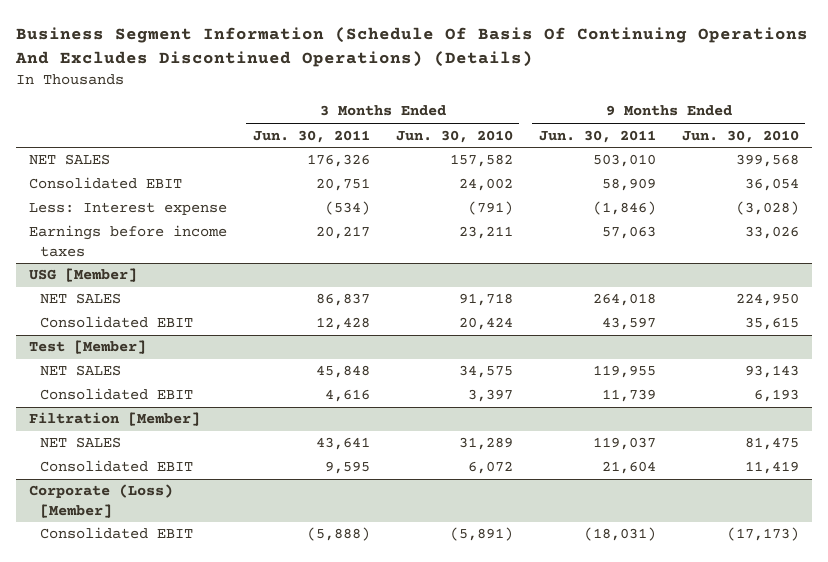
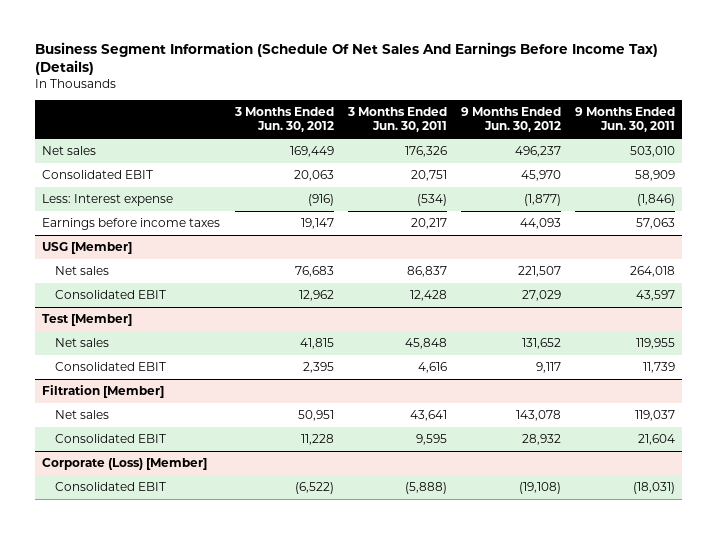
- Business Segment Information (Schedule Of Basis Of Continuing Operations And Excludes Discontinued Operations) (Details)
+ Business Segment Information (Schedule Of Net Sales And Earnings Before Income Tax) (Details)
- | 3 Months Ended Jun. 30, 2011 | 3 Months Ended Jun. 30, 2010 | 9 Months Ended Jun. 30, 2011 | 9 Months Ended Jun. 30, 2010
+ | 3 Months Ended Jun. 30, 2012 | 3 Months Ended Jun. 30, 2011 | 9 Months Ended Jun. 30, 2012 | 9 Months Ended Jun. 30, 2011
- NET SALES | 176,326 | 157,582 | 503,010 | 399,568
+ Net sales | 169,449 | 176,326 | 496,237 | 503,010
@ USG [Member]
- NET SALES | 86,837 | 91,718 | 264,018 | 224,950
+ Net sales | 76,683 | 86,837 | 221,507 | 264,018
@ Test [Member]
- NET SALES | 45,848 | 34,575 | 119,955 | 93,143
+ Net sales | 41,815 | 45,848 | 131,652 | 119,955
@ Filtration [Member]
- NET SALES | 43,641 | 31,289 | 119,037 | 81,475
+ Net sales | 50,951 | 43,641 | 143,078 | 119,037

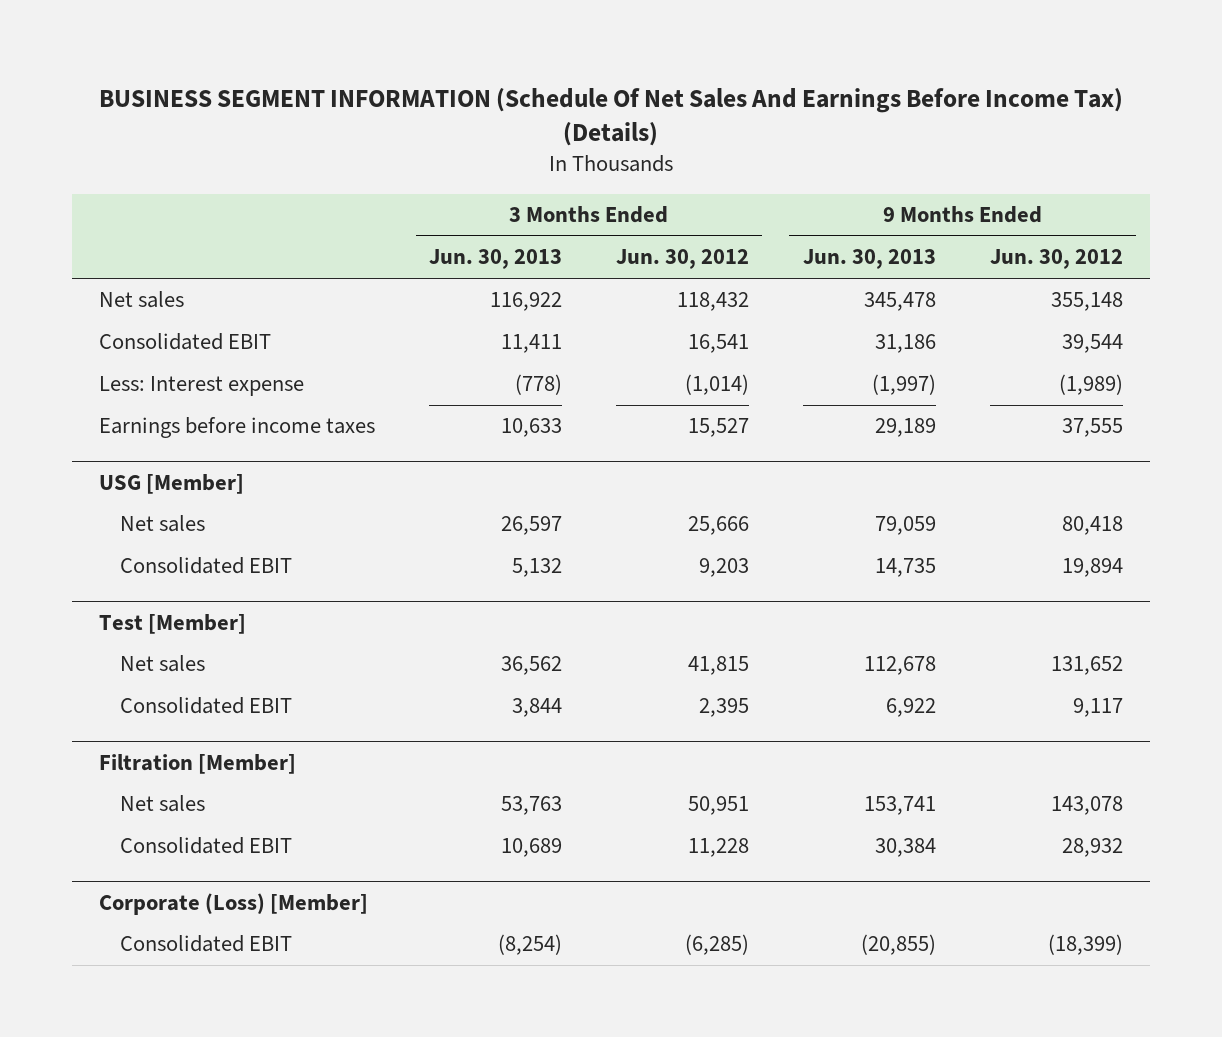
- Business Segment Information (Schedule Of Net Sales And Earnings Before Income Tax) (Details)
+ BUSINESS SEGMENT INFORMATION (Schedule Of Net Sales And Earnings Before Income Tax) (Details)
- | 3 Months Ended Jun. 30, 2012 | 3 Months Ended Jun. 30, 2011 | 9 Months Ended Jun. 30, 2012 | 9 Months Ended Jun. 30, 2011
+ | 3 Months Ended Jun. 30, 2013 | 3 Months Ended Jun. 30, 2012 | 9 Months Ended Jun. 30, 2013 | 9 Months Ended Jun. 30, 2012
- Net sales | 169,449 | 176,326 | 496,237 | 503,010
- Consolidated EBIT | 20,063 | 20,751 | 45,970 | 58,909
- Less: Interest expense | (916) | (534) | (1,877) | (1,846)
- Earnings before income taxes | 19,147 | 20,217 | 44,093 | 57,063
+ Net sales | 116,922 | 118,432 | 345,478 | 355,148
+ Consolidated EBIT | 11,411 | 16,541 | 31,186 | 39,544
+ Less: Interest expense | (778) | (1,014) | (1,997) | (1,989)
+ Earnings before income taxes | 10,633 | 15,527 | 29,189 | 37,555
@ USG [Member]
- Net sales | 76,683 | 86,837 | 221,507 | 264,018
- Consolidated EBIT | 12,962 | 12,428 | 27,029 | 43,597
+ Net sales | 26,597 | 25,666 | 79,059 | 80,418
+ Consolidated EBIT | 5,132 | 9,203 | 14,735 | 19,894
@ Corporate (Loss) [Member]
- Consolidated EBIT | (6,522) | (5,888) | (19,108) | (18,031)
+ Consolidated EBIT | (8,254) | (6,285) | (20,855) | (18,399)

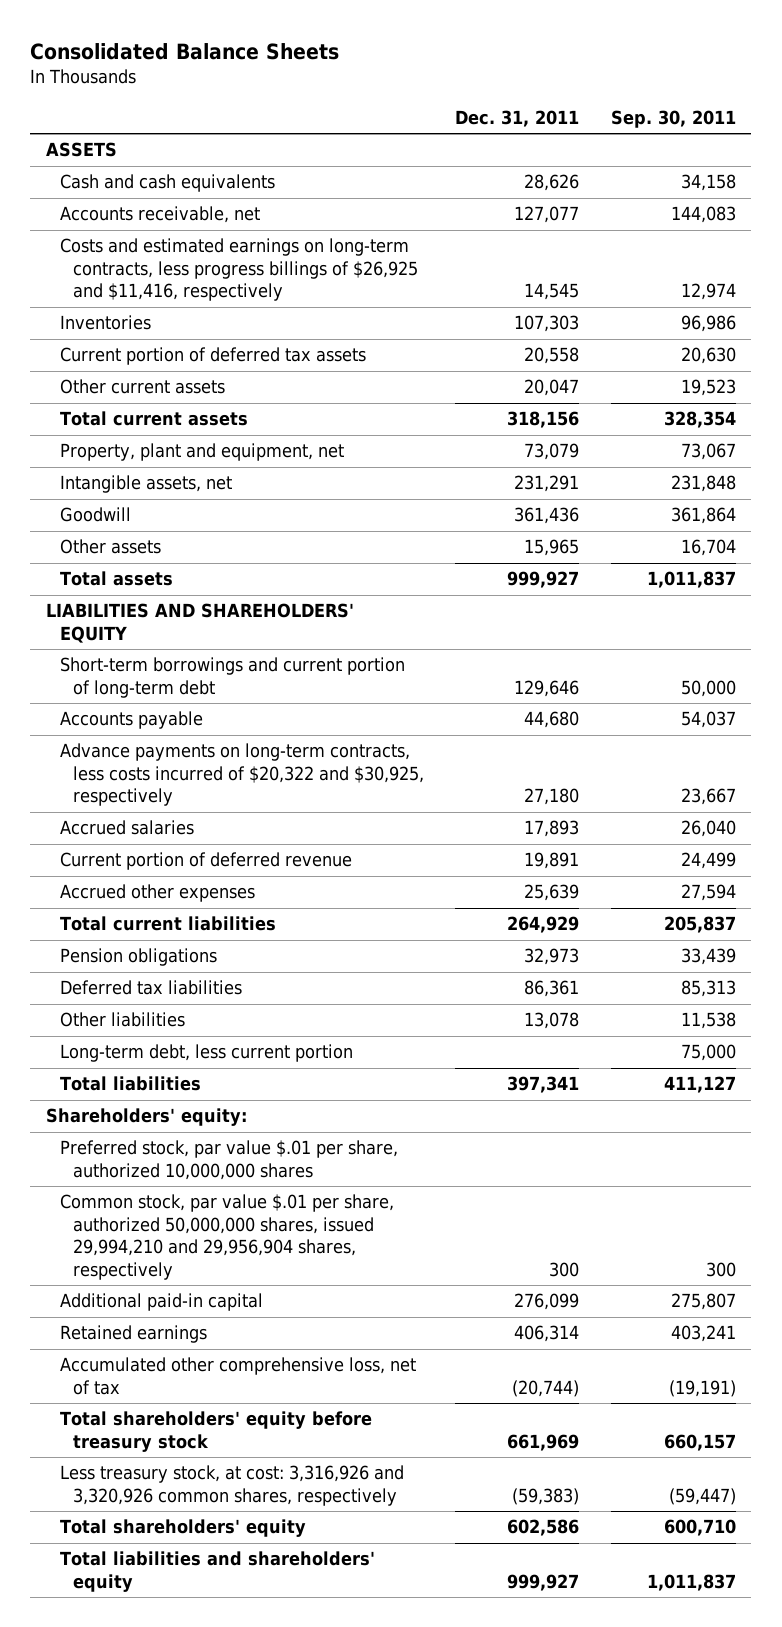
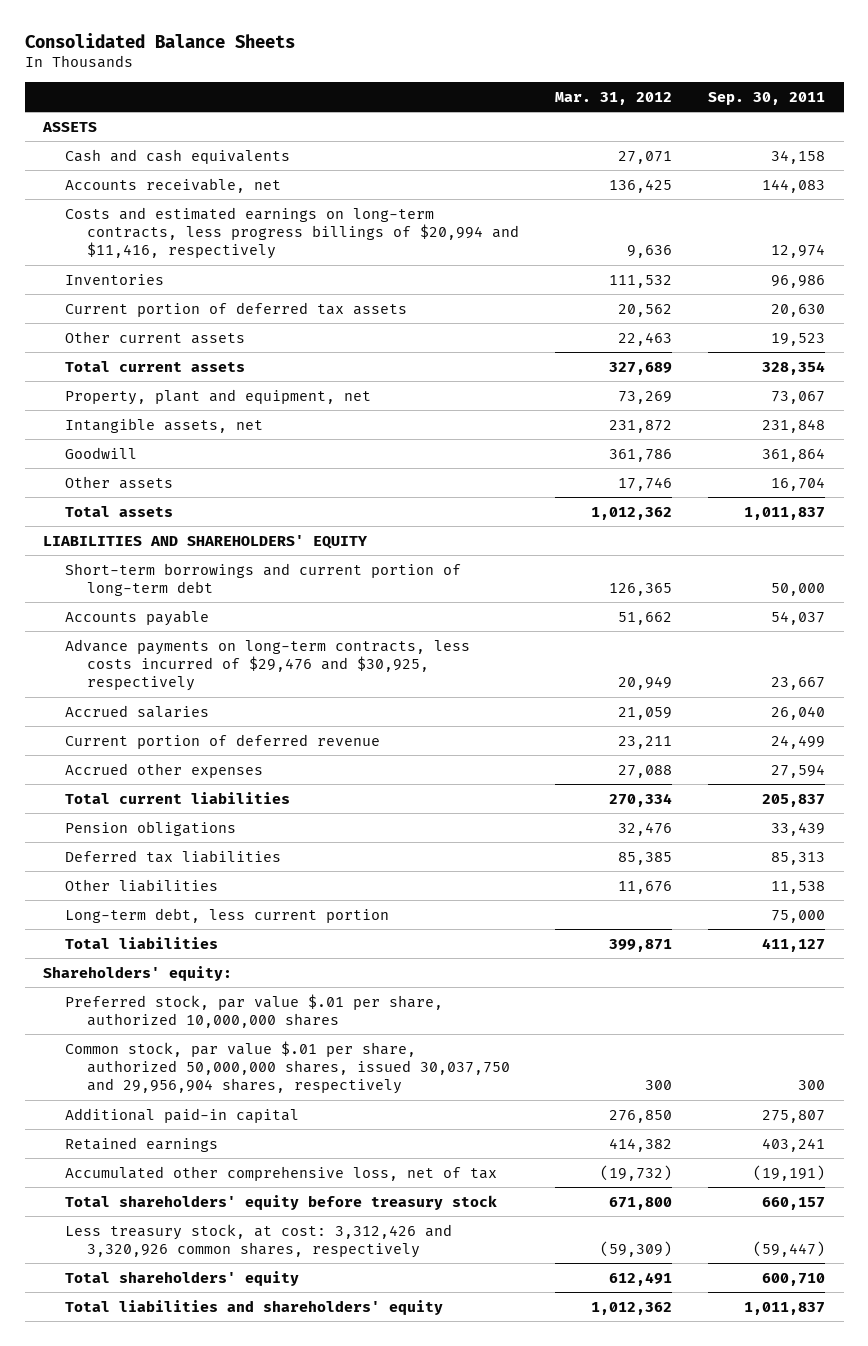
- | Dec. 31, 2011 | Sep. 30, 2011
+ | Mar. 31, 2012 | Sep. 30, 2011
- Costs and estimated earnings on long-term contracts, less progress billings of $26,925 and $11,416, respectively | 14,545 | 12,974
+ Costs and estimated earnings on long-term contracts, less progress billings of $20,994 and $11,416, respectively | 9,636 | 12,974
- Advance payments on long-term contracts, less costs incurred of $20,322 and $30,925, respectively | 27,180 | 23,667
+ Advance payments on long-term contracts, less costs incurred of $29,476 and $30,925, respectively | 20,949 | 23,667
- Common stock, par value $.01 per share, authorized 50,000,000 shares, issued 29,994,210 and 29,956,904 shares, respectively | 300 | 300
+ Common stock, par value $.01 per share, authorized 50,000,000 shares, issued 30,037,750 and 29,956,904 shares, respectively | 300 | 300
- Less treasury stock, at cost: 3,316,926 and 3,320,926 common shares, respectively | (59,383) | (59,447)
+ Less treasury stock, at cost: 3,312,426 and 3,320,926 common shares, respectively | (59,309) | (59,447)

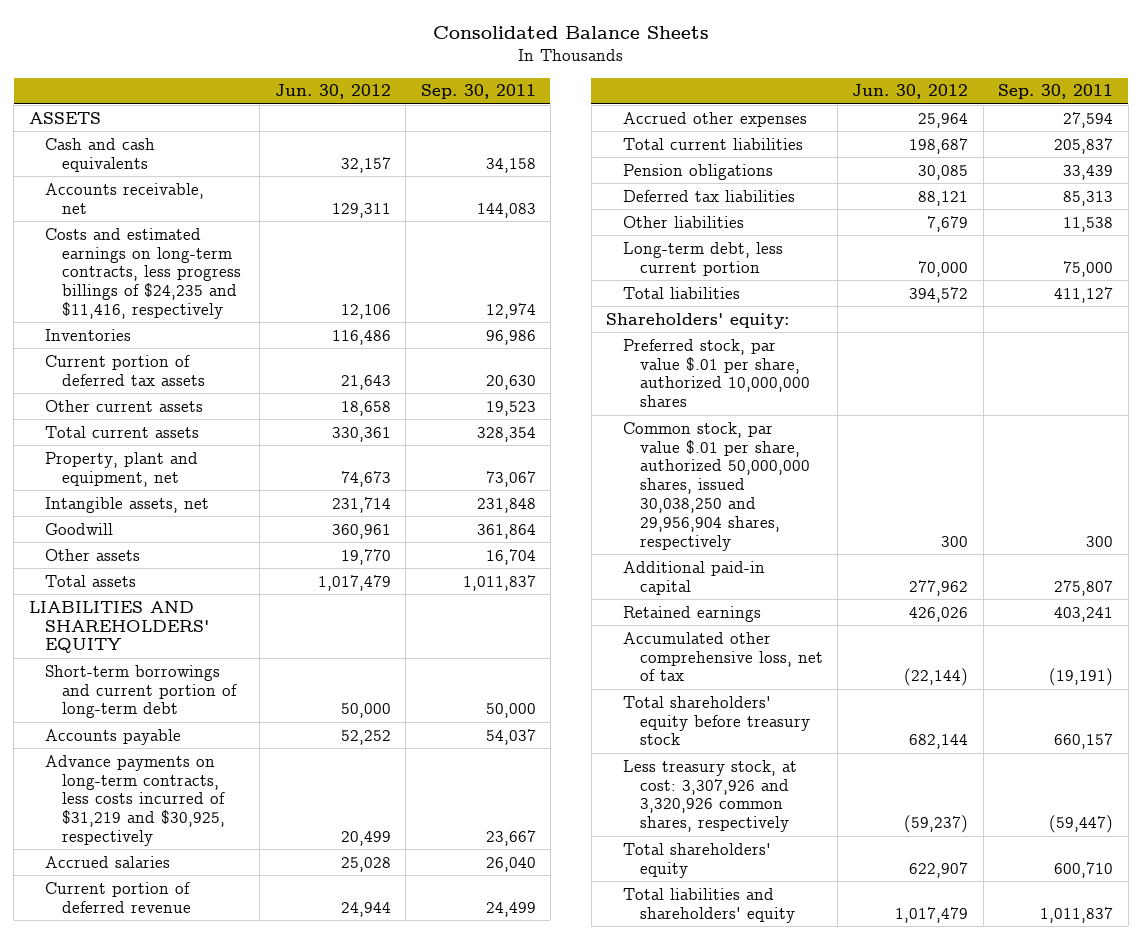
- | Mar. 31, 2012 | Sep. 30, 2011
+ | Jun. 30, 2012 | Sep. 30, 2011
- Costs and estimated earnings on long-term contracts, less progress billings of $20,994 and $11,416, respectively | 9,636 | 12,974
+ Costs and estimated earnings on long-term contracts, less progress billings of $24,235 and $11,416, respectively | 12,106 | 12,974
- Advance payments on long-term contracts, less costs incurred of $29,476 and $30,925, respectively | 20,949 | 23,667
+ Advance payments on long-term contracts, less costs incurred of $31,219 and $30,925, respectively | 20,499 | 23,667
- Common stock, par value $.01 per share, authorized 50,000,000 shares, issued 30,037,750 and 29,956,904 shares, respectively | 300 | 300
+ Common stock, par value $.01 per share, authorized 50,000,000 shares, issued 30,038,250 and 29,956,904 shares, respectively | 300 | 300
- Less treasury stock, at cost: 3,312,426 and 3,320,926 common shares, respectively | (59,309) | (59,447)
+ Less treasury stock, at cost: 3,307,926 and 3,320,926 common shares, respectively | (59,237) | (59,447)

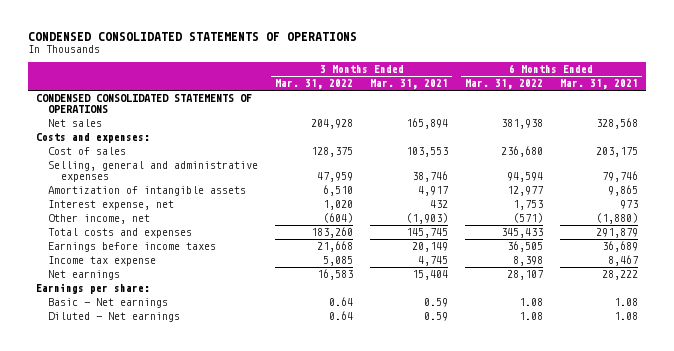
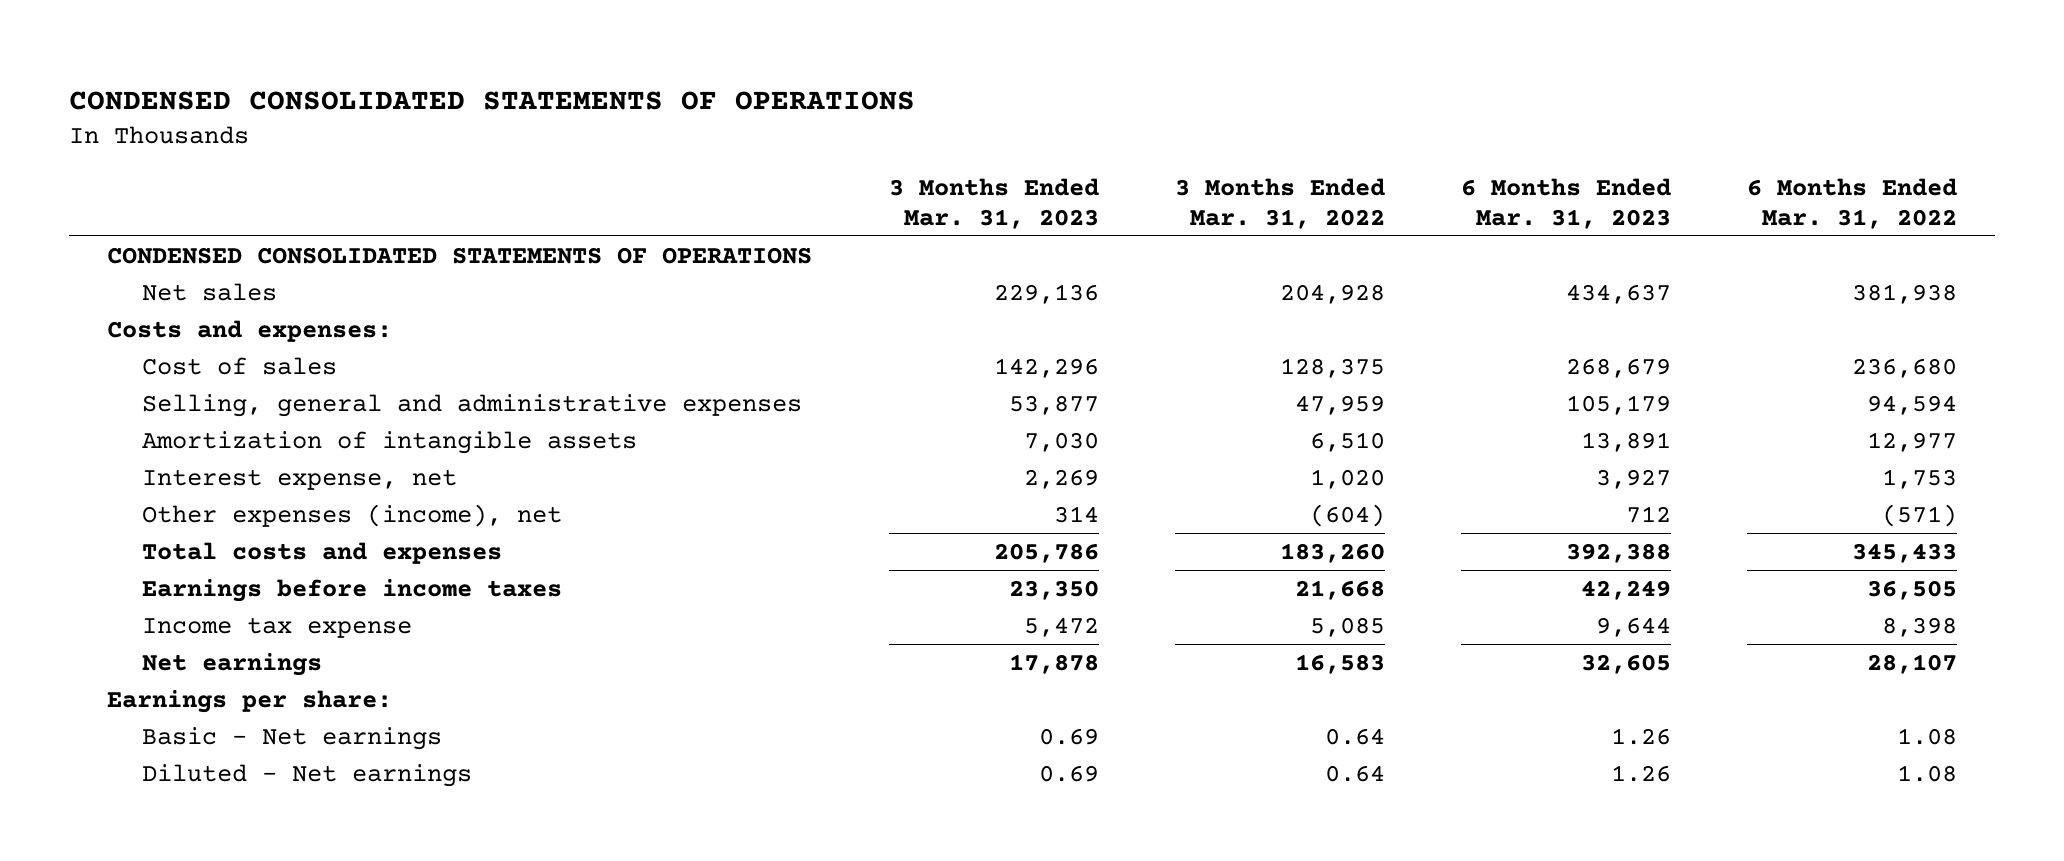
- | 3 Months Ended Mar. 31, 2022 | 3 Months Ended Mar. 31, 2021 | 6 Months Ended Mar. 31, 2022 | 6 Months Ended Mar. 31, 2021
+ | 3 Months Ended Mar. 31, 2023 | 3 Months Ended Mar. 31, 2022 | 6 Months Ended Mar. 31, 2023 | 6 Months Ended Mar. 31, 2022
- Other income, net | (604) | (1,903) | (571) | (1,880)
+ Other expenses (income), net | 314 | (604) | 712 | (571)

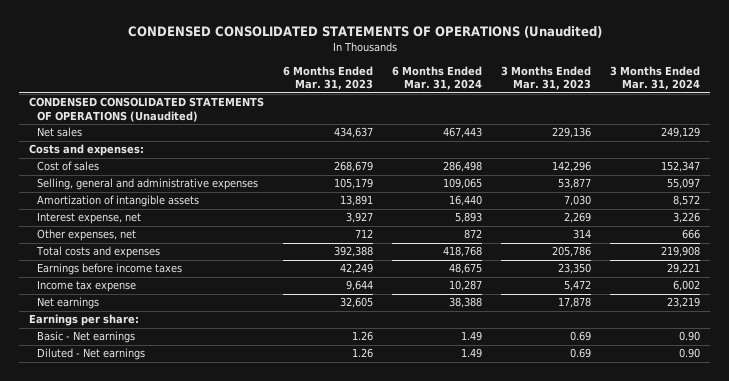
- CONDENSED CONSOLIDATED STATEMENTS OF OPERATIONS
+ CONDENSED CONSOLIDATED STATEMENTS OF OPERATIONS (Unaudited)
- | 3 Months Ended Mar. 31, 2023 | 3 Months Ended Mar. 31, 2022 | 6 Months Ended Mar. 31, 2023 | 6 Months Ended Mar. 31, 2022
+ | 6 Months Ended Mar. 31, 2023 | 6 Months Ended Mar. 31, 2024 | 3 Months Ended Mar. 31, 2023 | 3 Months Ended Mar. 31, 2024
- CONDENSED CONSOLIDATED STATEMENTS OF OPERATIONS
+ CONDENSED CONSOLIDATED STATEMENTS OF OPERATIONS (Unaudited)
- Other expenses (income), net | 314 | (604) | 712 | (571)
+ Other expenses, net | 712 | 872 | 314 | 666

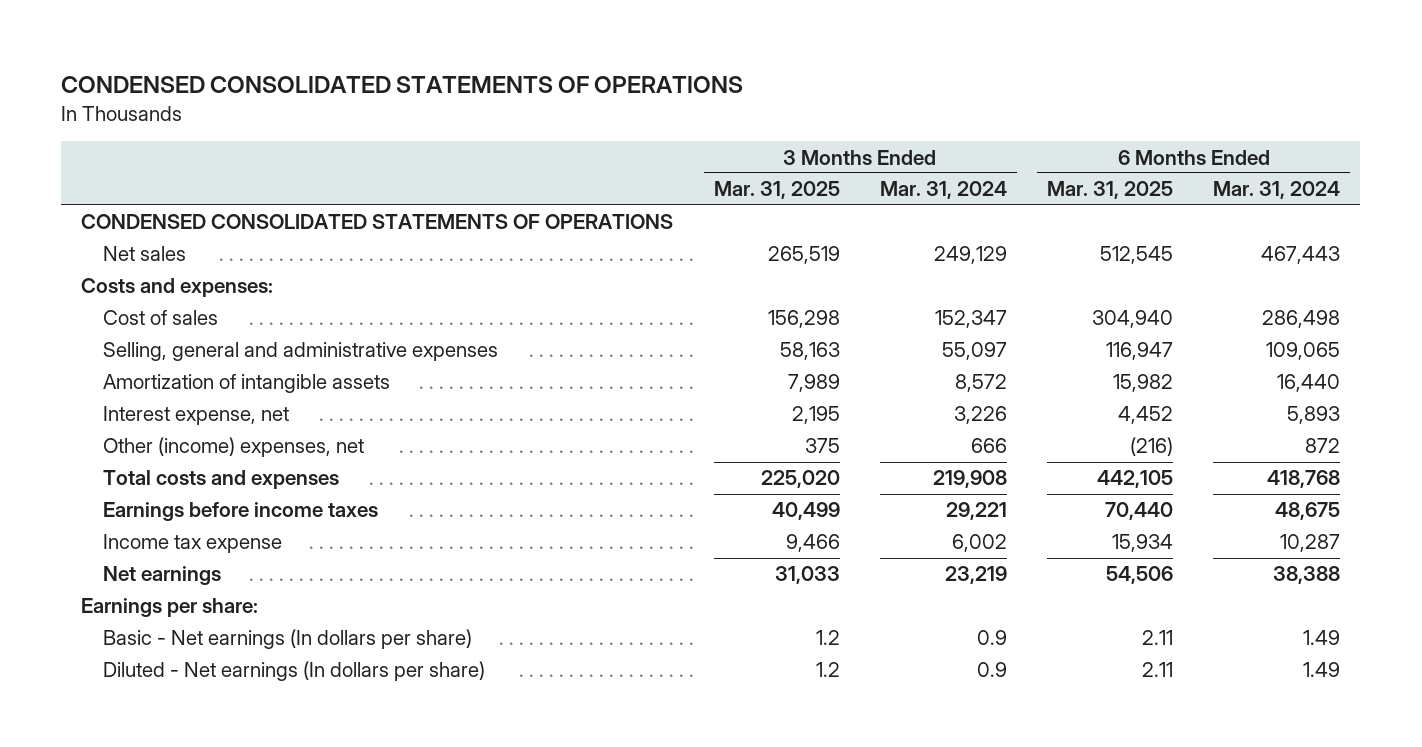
- CONDENSED CONSOLIDATED STATEMENTS OF OPERATIONS (Unaudited)
+ CONDENSED CONSOLIDATED STATEMENTS OF OPERATIONS
- | 6 Months Ended Mar. 31, 2023 | 6 Months Ended Mar. 31, 2024 | 3 Months Ended Mar. 31, 2023 | 3 Months Ended Mar. 31, 2024
+ | 3 Months Ended Mar. 31, 2025 | 3 Months Ended Mar. 31, 2024 | 6 Months Ended Mar. 31, 2025 | 6 Months Ended Mar. 31, 2024
- CONDENSED CONSOLIDATED STATEMENTS OF OPERATIONS (Unaudited)
+ CONDENSED CONSOLIDATED STATEMENTS OF OPERATIONS
- Other expenses, net | 712 | 872 | 314 | 666
+ Other (income) expenses, net | 375 | 666 | (216) | 872
- Basic - Net earnings | 1.26 | 1.49 | 0.69 | 0.90
- Diluted - Net earnings | 1.26 | 1.49 | 0.69 | 0.90
+ Basic - Net earnings (In dollars per share) | 1.2 | 0.9 | 2.11 | 1.49
+ Diluted - Net earnings (In dollars per share) | 1.2 | 0.9 | 2.11 | 1.49

